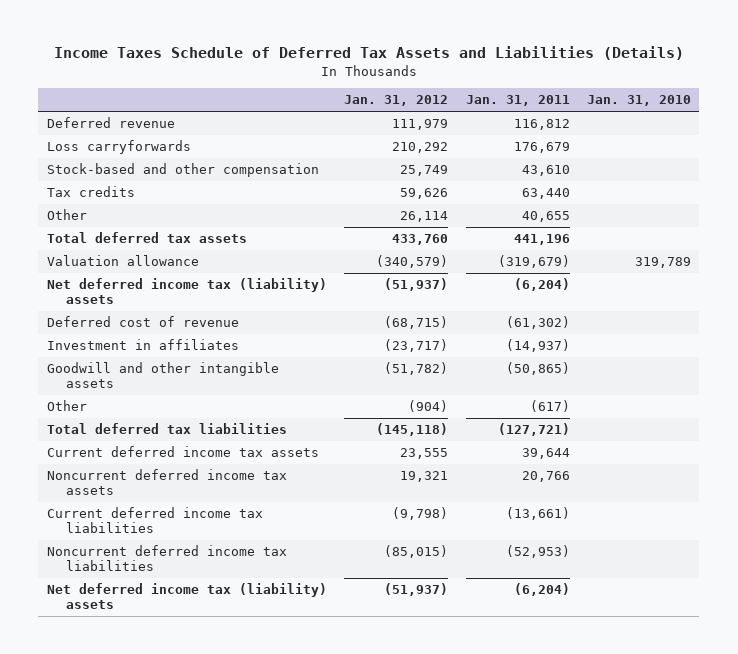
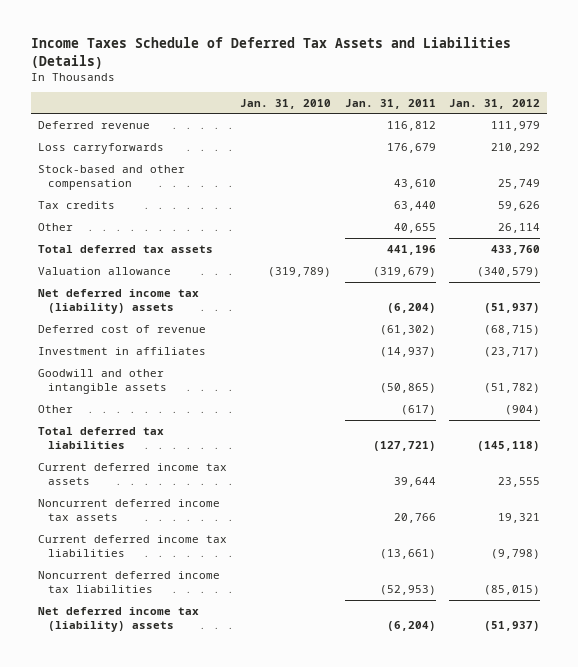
- | Jan. 31, 2012 | Jan. 31, 2011 | Jan. 31, 2010
+ | Jan. 31, 2010 | Jan. 31, 2011 | Jan. 31, 2012
- Valuation allowance | (340,579) | (319,679) | 319,789
+ Valuation allowance | (319,789) | (319,679) | (340,579)

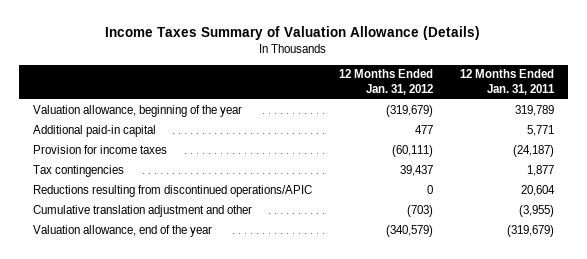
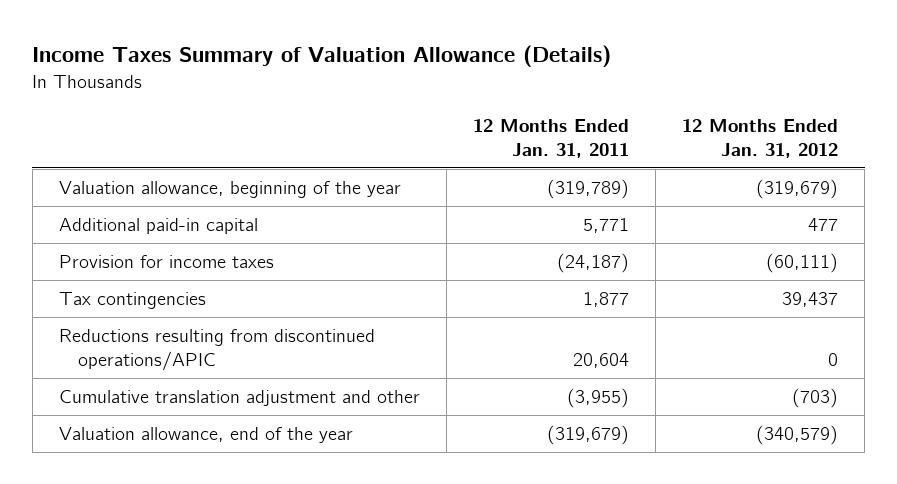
- | 12 Months Ended Jan. 31, 2012 | 12 Months Ended Jan. 31, 2011
+ | 12 Months Ended Jan. 31, 2011 | 12 Months Ended Jan. 31, 2012
- Valuation allowance, beginning of the year | (319,679) | 319,789
+ Valuation allowance, beginning of the year | (319,789) | (319,679)

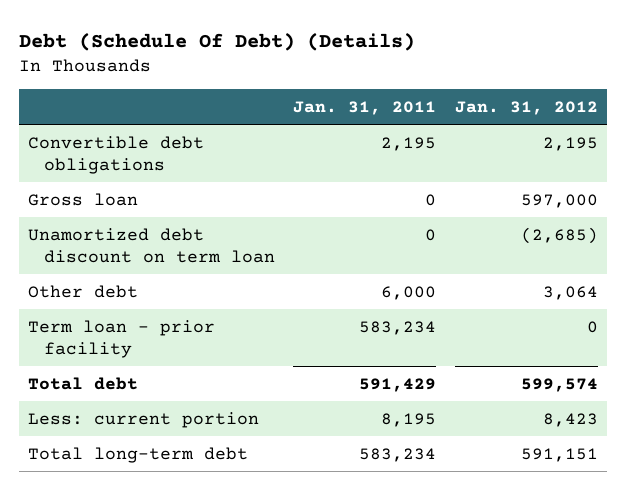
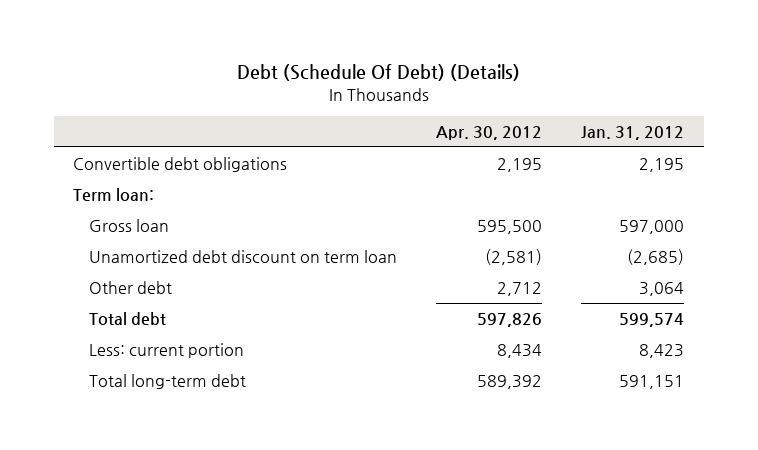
- | Jan. 31, 2011 | Jan. 31, 2012
+ | Apr. 30, 2012 | Jan. 31, 2012
+ Term loan:
- Term loan - prior facility | 583,234 | 0

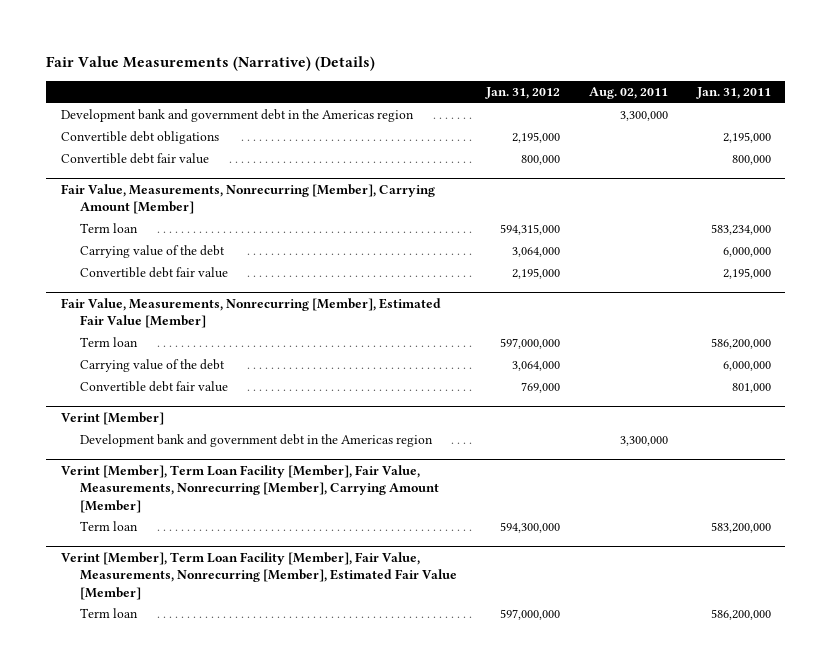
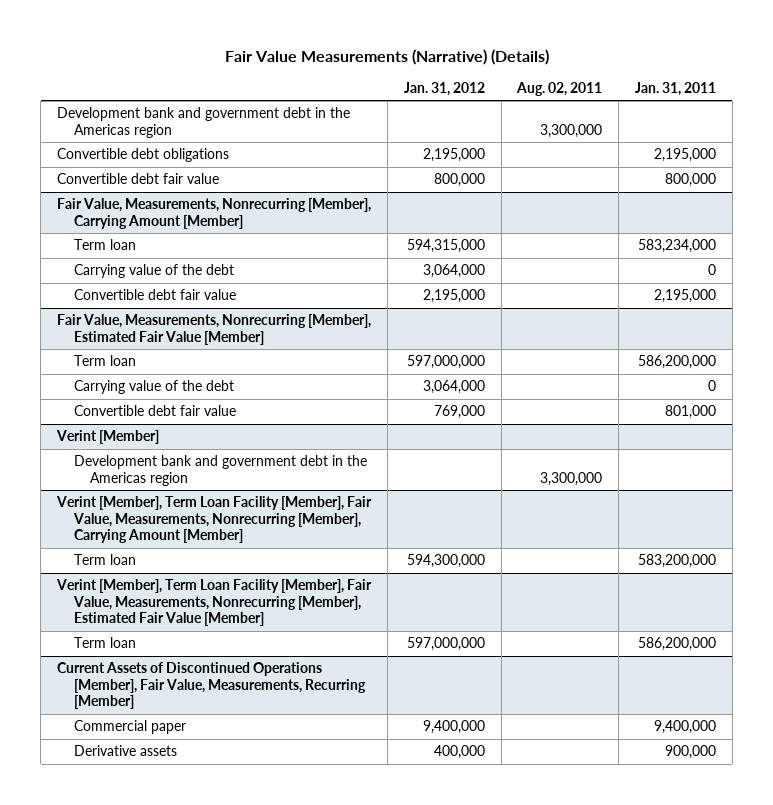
@ Fair Value, Measurements, Nonrecurring [Member], Carrying Amount [Member]
- Carrying value of the debt | 3,064,000 | | 6,000,000
+ Carrying value of the debt | 3,064,000 | | 0
@ Fair Value, Measurements, Nonrecurring [Member], Estimated Fair Value [Member]
- Carrying value of the debt | 3,064,000 | | 6,000,000
+ Carrying value of the debt | 3,064,000 | | 0
+ Current Assets of Discontinued Operations [Member], Fair Value, Measurements, Recurring [Member]
+ Commercial paper | 9,400,000 | | 9,400,000
+ Derivative assets | 400,000 | | 900,000

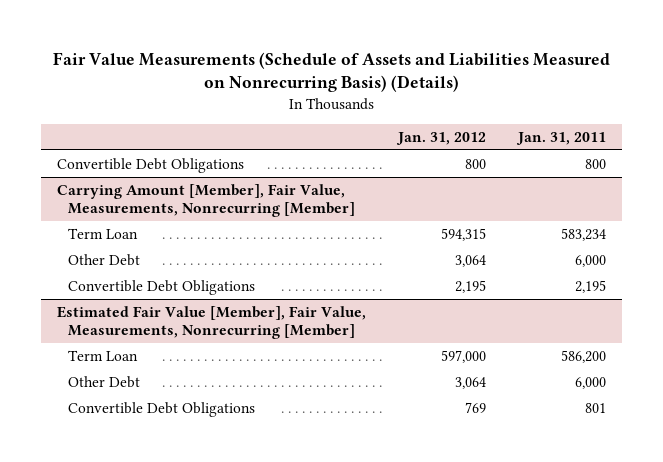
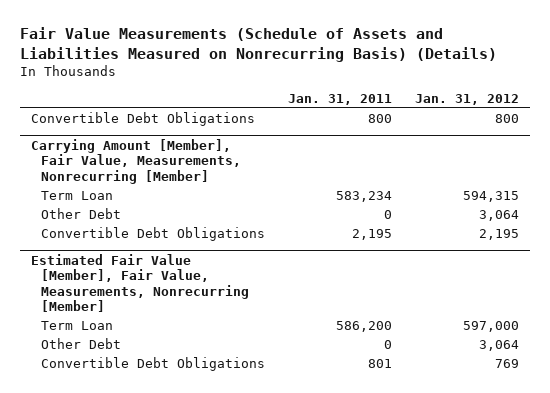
- | Jan. 31, 2012 | Jan. 31, 2011
+ | Jan. 31, 2011 | Jan. 31, 2012
@ Carrying Amount [Member], Fair Value, Measurements, Nonrecurring [Member]
- Other Debt | 3,064 | 6,000
+ Other Debt | 0 | 3,064
@ Estimated Fair Value [Member], Fair Value, Measurements, Nonrecurring [Member]
- Other Debt | 3,064 | 6,000
+ Other Debt | 0 | 3,064

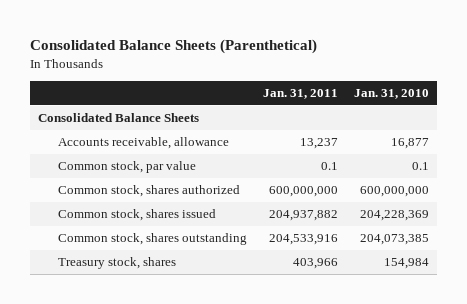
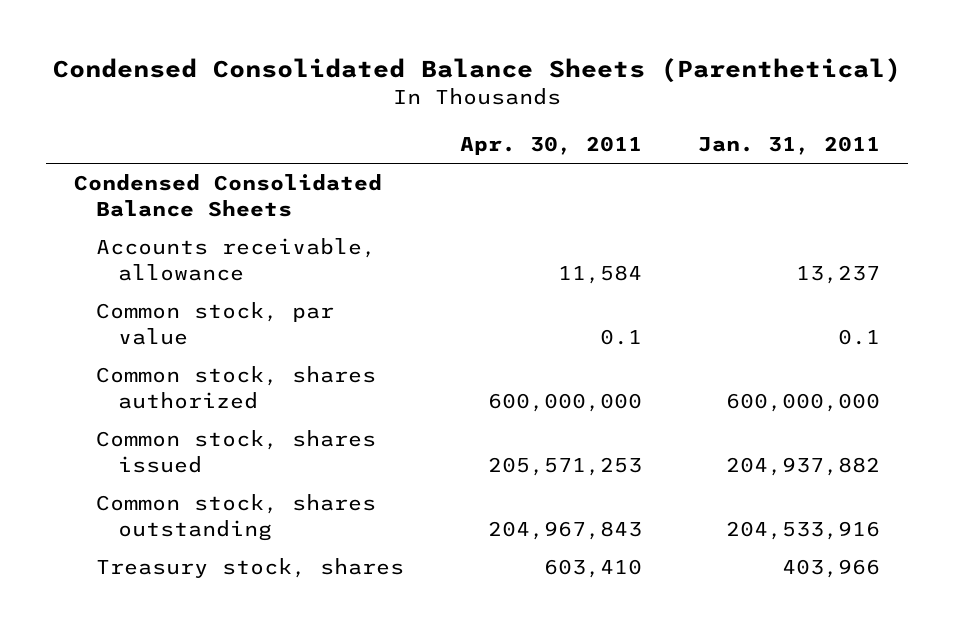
- Consolidated Balance Sheets (Parenthetical)
+ Condensed Consolidated Balance Sheets (Parenthetical)
- | Jan. 31, 2011 | Jan. 31, 2010
+ | Apr. 30, 2011 | Jan. 31, 2011
- Consolidated Balance Sheets
+ Condensed Consolidated Balance Sheets

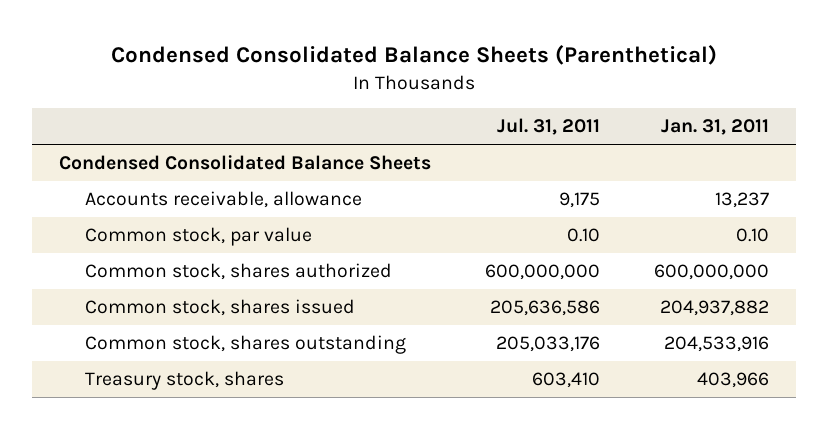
- | Apr. 30, 2011 | Jan. 31, 2011
+ | Jul. 31, 2011 | Jan. 31, 2011
- Common stock, par value | 0.1 | 0.1
+ Common stock, par value | 0.10 | 0.10

